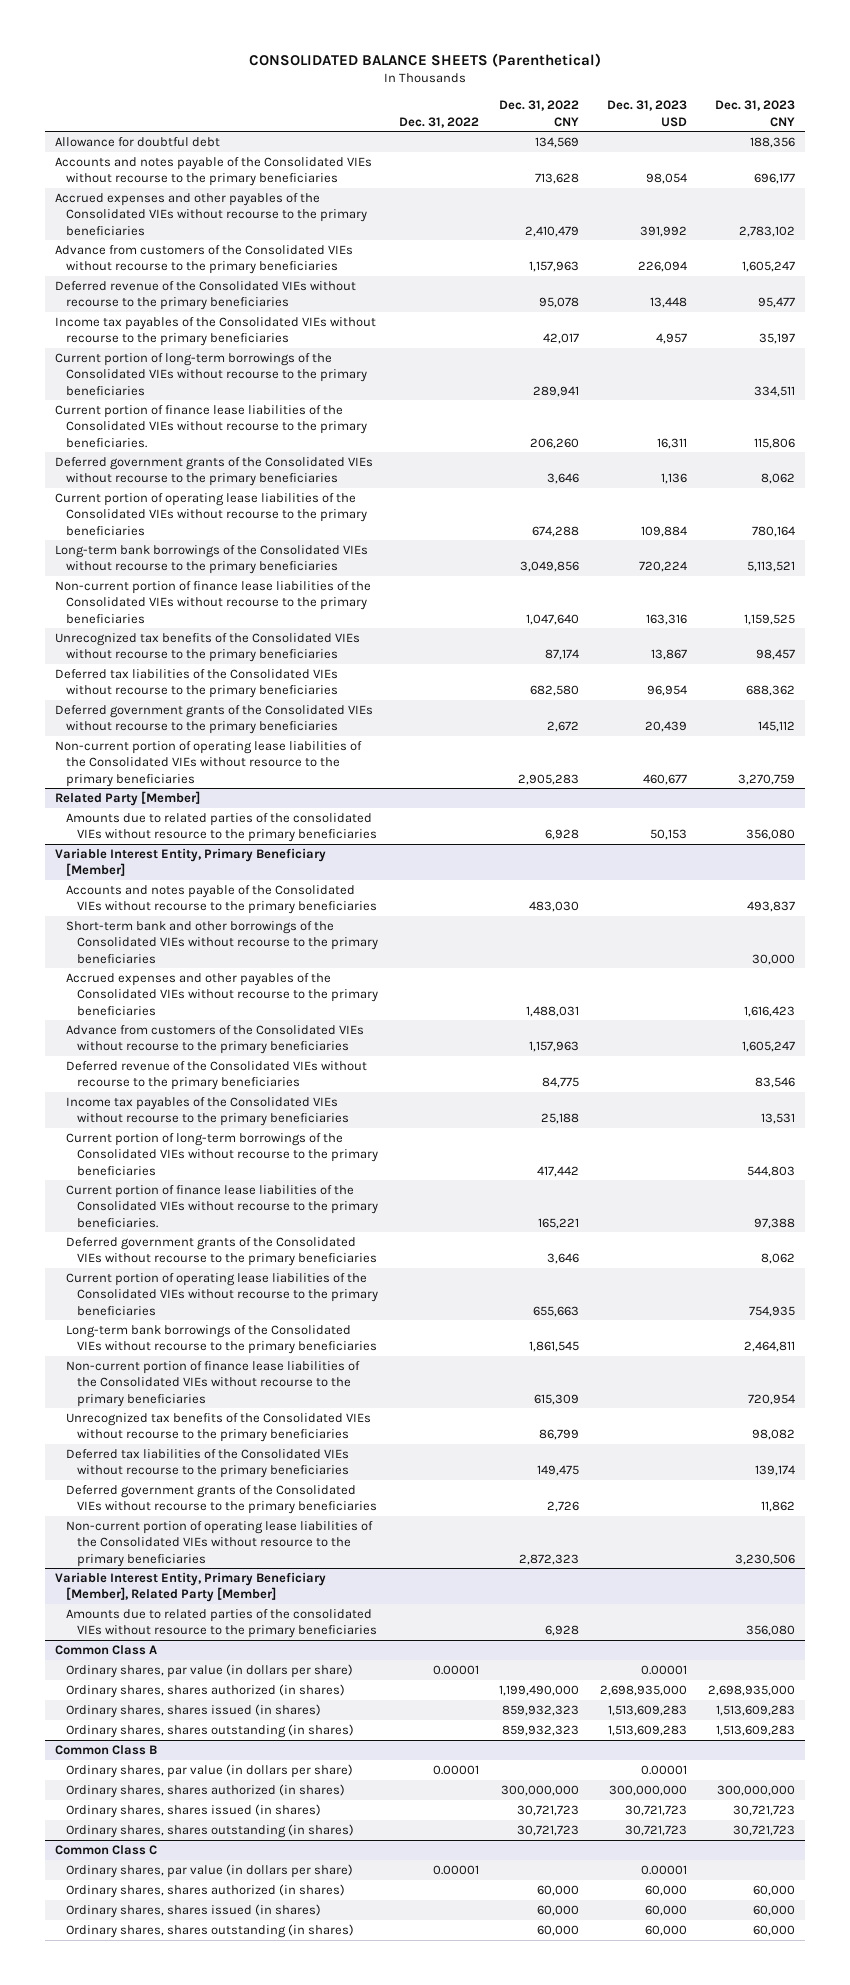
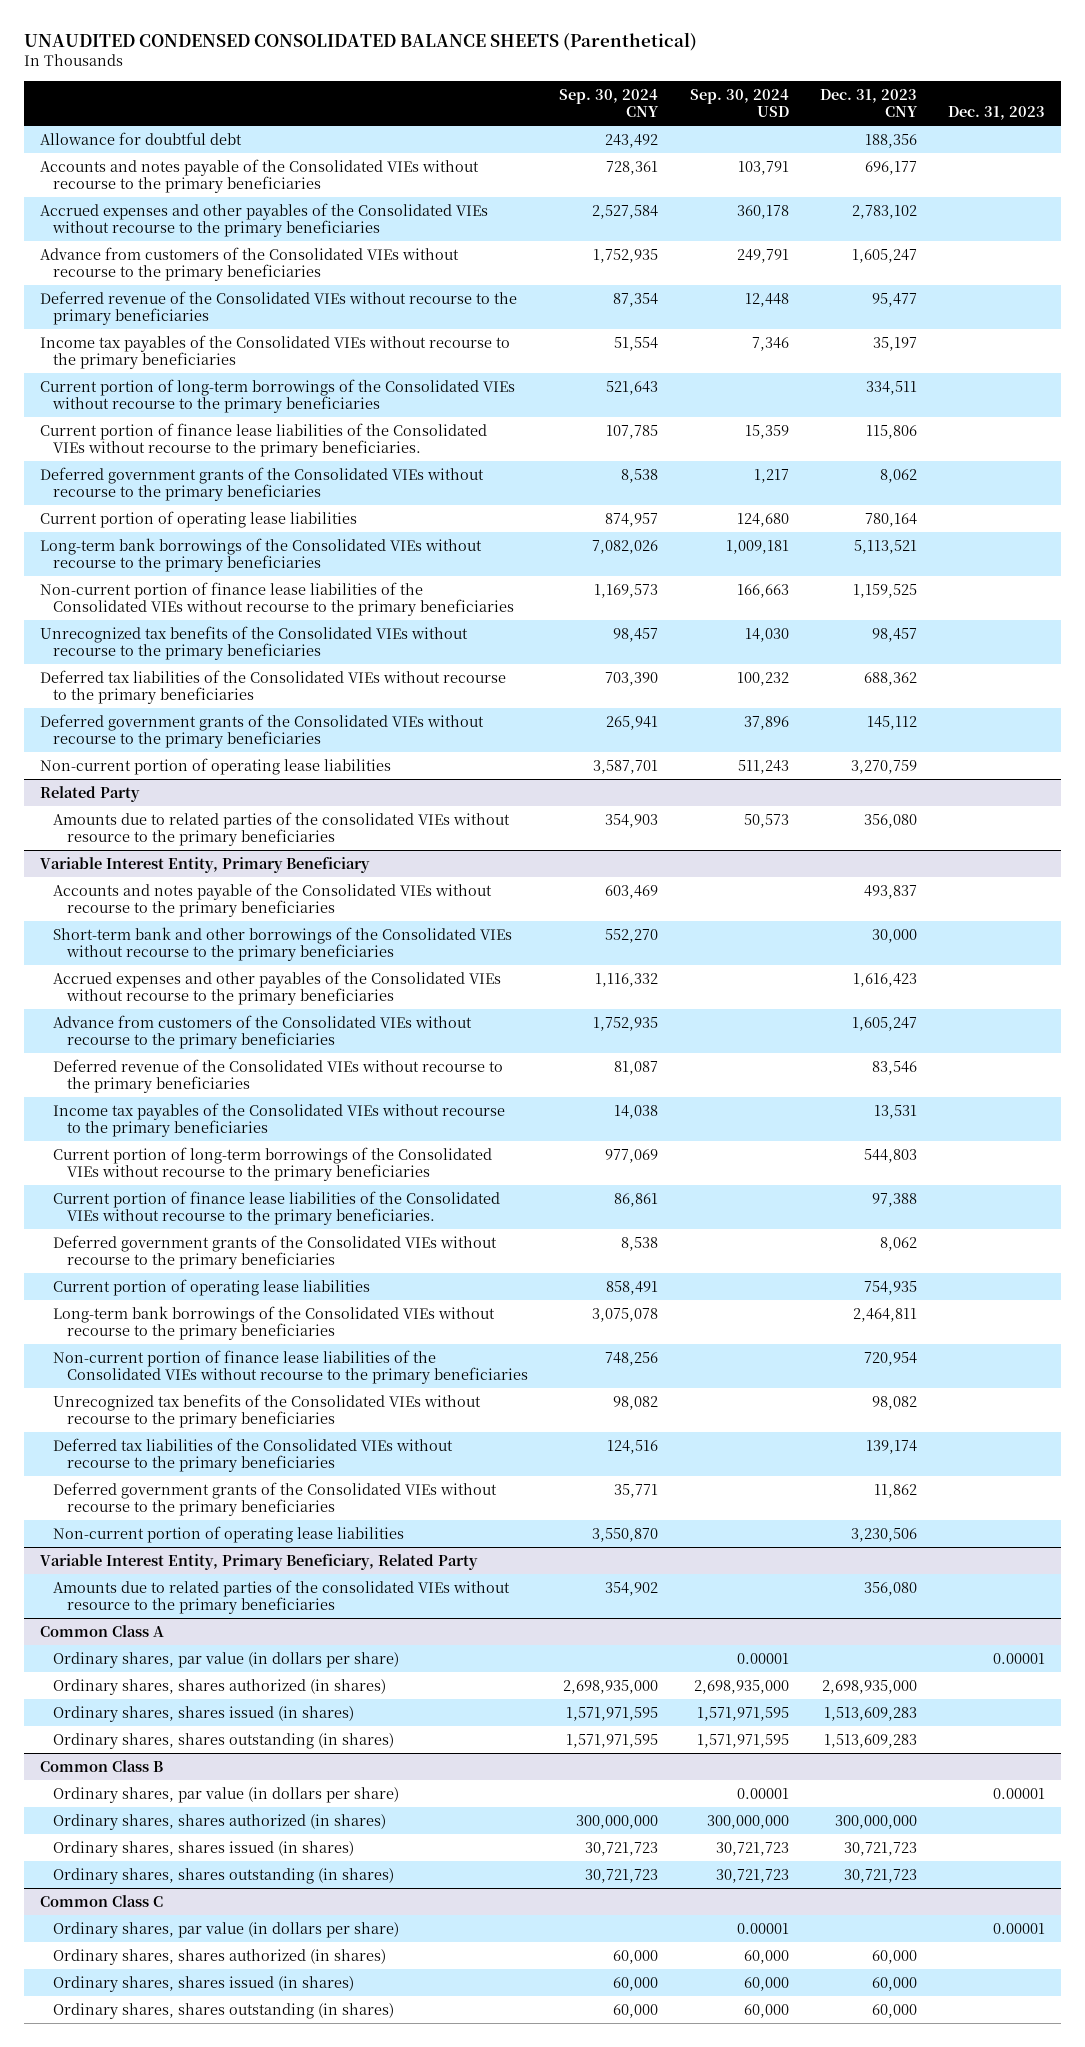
- CONSOLIDATED BALANCE SHEETS (Parenthetical)
+ UNAUDITED CONDENSED CONSOLIDATED BALANCE SHEETS (Parenthetical)
- | Dec. 31, 2022 | Dec. 31, 2022 CNY | Dec. 31, 2023 USD | Dec. 31, 2023 CNY
+ | Sep. 30, 2024 CNY | Sep. 30, 2024 USD | Dec. 31, 2023 CNY | Dec. 31, 2023
- Current portion of operating lease liabilities of the Consolidated VIEs without recourse to the primary beneficiaries | | 674,288 | 109,884 | 780,164
+ Current portion of operating lease liabilities | 874,957 | 124,680 | 780,164 |
- Non-current portion of operating lease liabilities of the Consolidated VIEs without resource to the primary beneficiaries | | 2,905,283 | 460,677 | 3,270,759
- Related Party [Member]
+ Non-current portion of operating lease liabilities | 3,587,701 | 511,243 | 3,270,759 |
+ Related Party
- Variable Interest Entity, Primary Beneficiary [Member]
+ Variable Interest Entity, Primary Beneficiary
- Current portion of operating lease liabilities of the Consolidated VIEs without recourse to the primary beneficiaries | | 655,663 | | 754,935
+ Current portion of operating lease liabilities | 858,491 | | 754,935 |
- Non-current portion of operating lease liabilities of the Consolidated VIEs without resource to the primary beneficiaries | | 2,872,323 | | 3,230,506
- Variable Interest Entity, Primary Beneficiary [Member], Related Party [Member]
+ Non-current portion of operating lease liabilities | 3,550,870 | | 3,230,506 |
+ Variable Interest Entity, Primary Beneficiary, Related Party

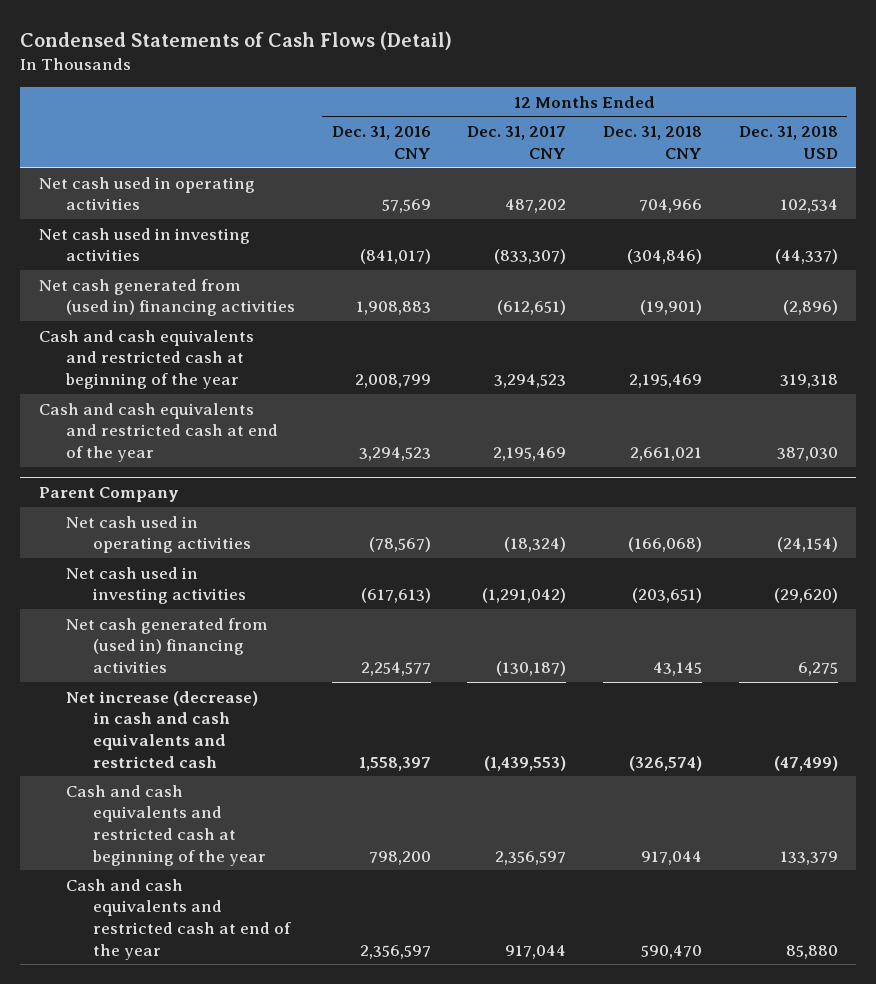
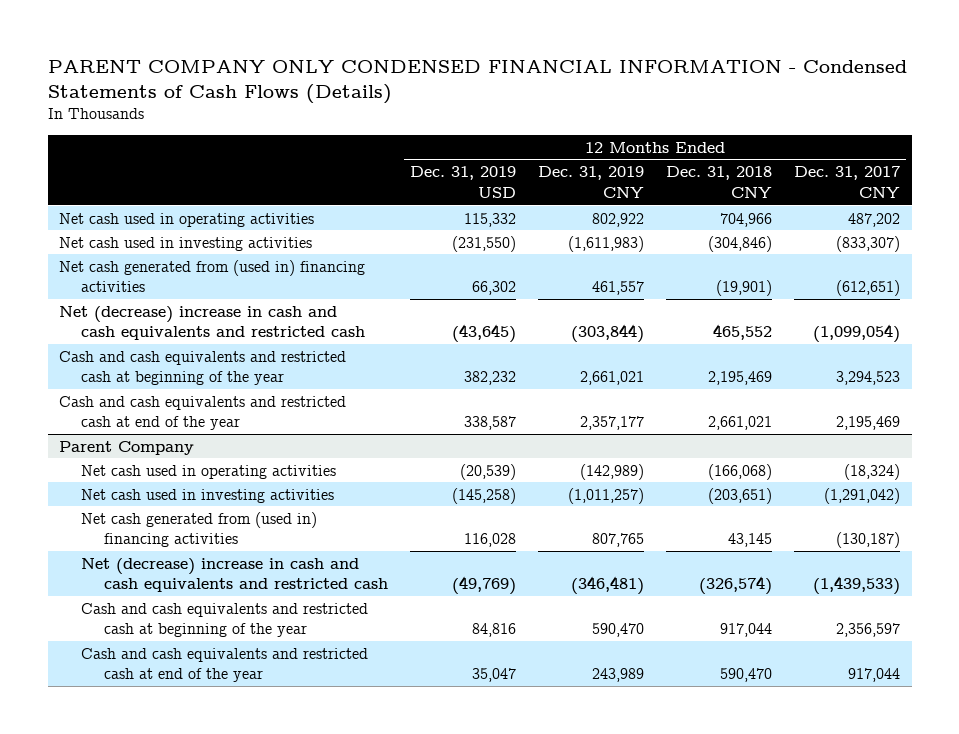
- Condensed Statements of Cash Flows (Detail)
+ PARENT COMPANY ONLY CONDENSED FINANCIAL INFORMATION - Condensed Statements of Cash Flows (Details)
- | 12 Months Ended Dec. 31, 2016 CNY | 12 Months Ended Dec. 31, 2017 CNY | 12 Months Ended Dec. 31, 2018 CNY | 12 Months Ended Dec. 31, 2018 USD
+ | 12 Months Ended Dec. 31, 2019 USD | 12 Months Ended Dec. 31, 2019 CNY | 12 Months Ended Dec. 31, 2018 CNY | 12 Months Ended Dec. 31, 2017 CNY
+ Net (decrease) increase in cash and cash equivalents and restricted cash | (43,645) | (303,844) | 465,552 | (1,099,054)
@ Parent Company
- Net increase (decrease) in cash and cash equivalents and restricted cash | 1,558,397 | (1,439,553) | (326,574) | (47,499)
+ Net (decrease) increase in cash and cash equivalents and restricted cash | (49,769) | (346,481) | (326,574) | (1,439,533)

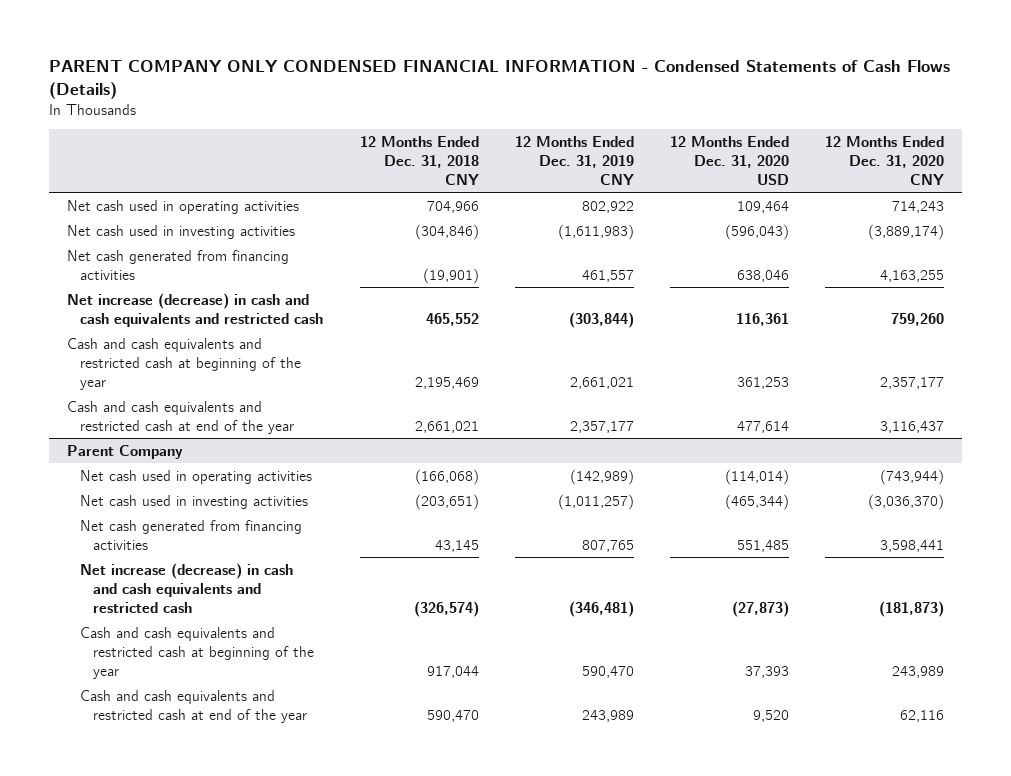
- | 12 Months Ended Dec. 31, 2019 USD | 12 Months Ended Dec. 31, 2019 CNY | 12 Months Ended Dec. 31, 2018 CNY | 12 Months Ended Dec. 31, 2017 CNY
+ | 12 Months Ended Dec. 31, 2018 CNY | 12 Months Ended Dec. 31, 2019 CNY | 12 Months Ended Dec. 31, 2020 USD | 12 Months Ended Dec. 31, 2020 CNY
- Net cash generated from (used in) financing activities | 66,302 | 461,557 | (19,901) | (612,651)
- Net (decrease) increase in cash and cash equivalents and restricted cash | (43,645) | (303,844) | 465,552 | (1,099,054)
+ Net cash generated from financing activities | (19,901) | 461,557 | 638,046 | 4,163,255
+ Net increase (decrease) in cash and cash equivalents and restricted cash | 465,552 | (303,844) | 116,361 | 759,260
@ Parent Company
- Net cash generated from (used in) financing activities | 116,028 | 807,765 | 43,145 | (130,187)
- Net (decrease) increase in cash and cash equivalents and restricted cash | (49,769) | (346,481) | (326,574) | (1,439,533)
+ Net cash generated from financing activities | 43,145 | 807,765 | 551,485 | 3,598,441
+ Net increase (decrease) in cash and cash equivalents and restricted cash | (326,574) | (346,481) | (27,873) | (181,873)

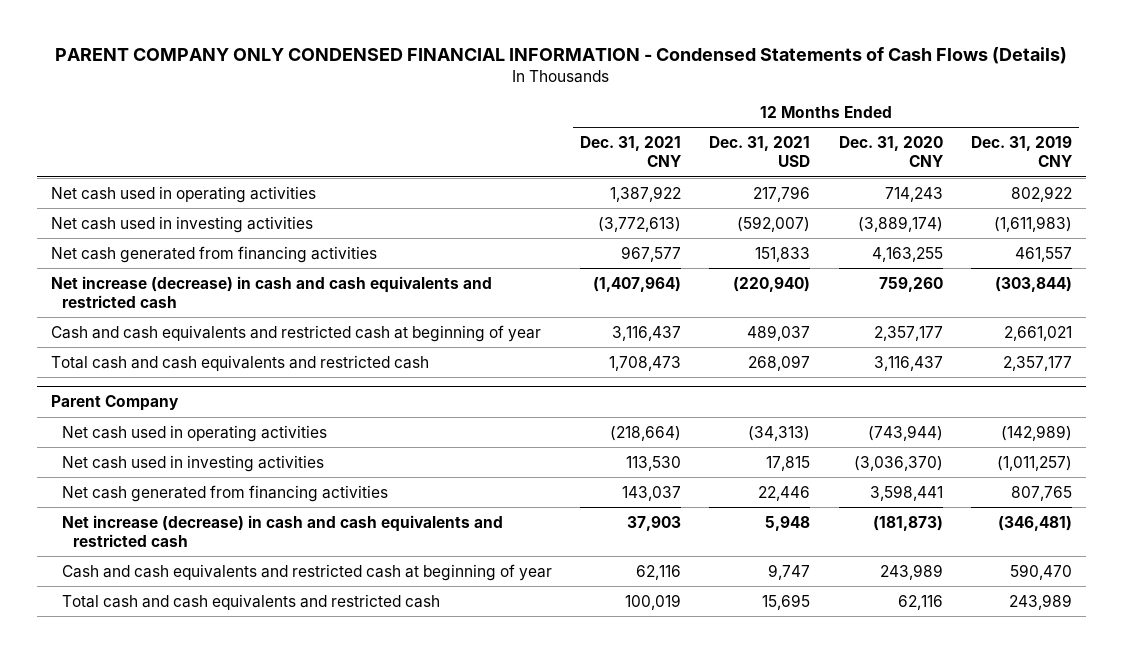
- | 12 Months Ended Dec. 31, 2018 CNY | 12 Months Ended Dec. 31, 2019 CNY | 12 Months Ended Dec. 31, 2020 USD | 12 Months Ended Dec. 31, 2020 CNY
+ | 12 Months Ended Dec. 31, 2021 CNY | 12 Months Ended Dec. 31, 2021 USD | 12 Months Ended Dec. 31, 2020 CNY | 12 Months Ended Dec. 31, 2019 CNY
- Cash and cash equivalents and restricted cash at beginning of the year | 2,195,469 | 2,661,021 | 361,253 | 2,357,177
- Cash and cash equivalents and restricted cash at end of the year | 2,661,021 | 2,357,177 | 477,614 | 3,116,437
+ Cash and cash equivalents and restricted cash at beginning of year | 3,116,437 | 489,037 | 2,357,177 | 2,661,021
+ Total cash and cash equivalents and restricted cash | 1,708,473 | 268,097 | 3,116,437 | 2,357,177
@ Parent Company
- Cash and cash equivalents and restricted cash at beginning of the year | 917,044 | 590,470 | 37,393 | 243,989
- Cash and cash equivalents and restricted cash at end of the year | 590,470 | 243,989 | 9,520 | 62,116
+ Cash and cash equivalents and restricted cash at beginning of year | 62,116 | 9,747 | 243,989 | 590,470
+ Total cash and cash equivalents and restricted cash | 100,019 | 15,695 | 62,116 | 243,989

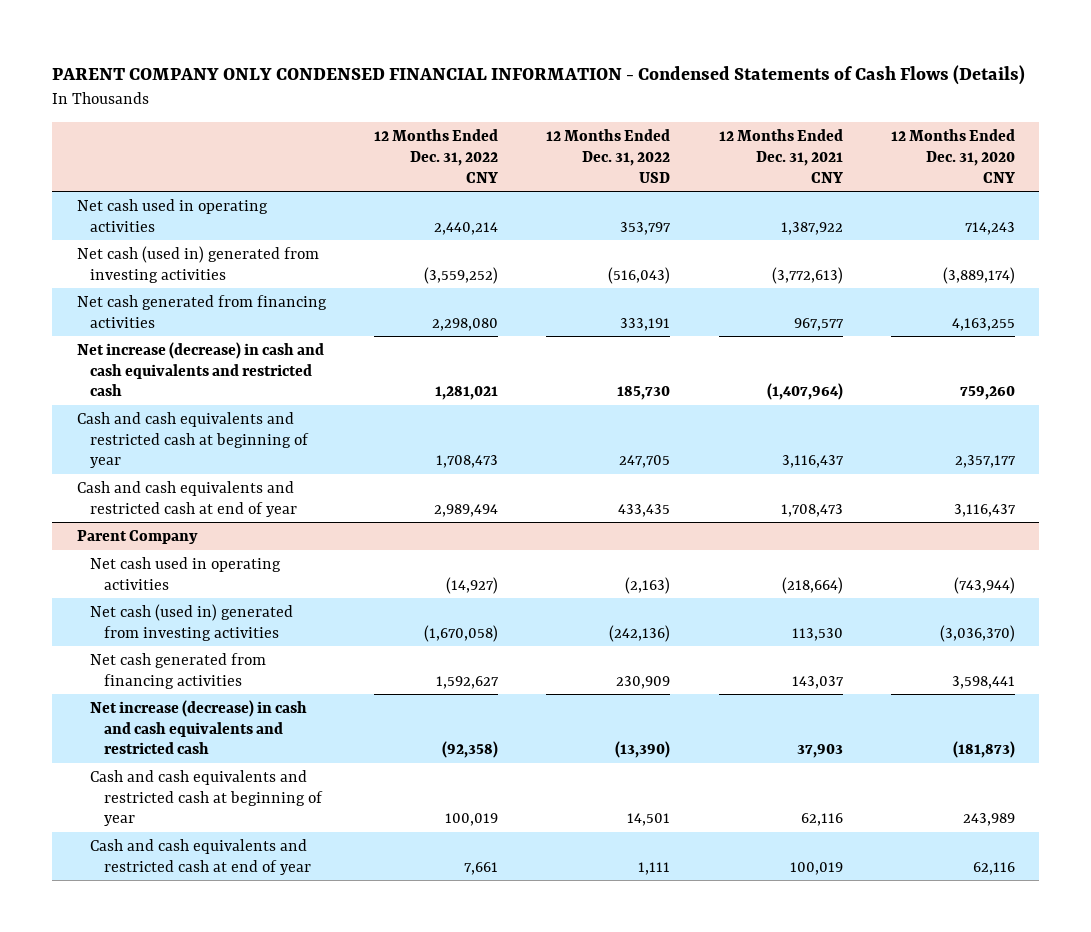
- | 12 Months Ended Dec. 31, 2021 CNY | 12 Months Ended Dec. 31, 2021 USD | 12 Months Ended Dec. 31, 2020 CNY | 12 Months Ended Dec. 31, 2019 CNY
+ | 12 Months Ended Dec. 31, 2022 CNY | 12 Months Ended Dec. 31, 2022 USD | 12 Months Ended Dec. 31, 2021 CNY | 12 Months Ended Dec. 31, 2020 CNY
- Net cash used in investing activities | (3,772,613) | (592,007) | (3,889,174) | (1,611,983)
+ Net cash (used in) generated from investing activities | (3,559,252) | (516,043) | (3,772,613) | (3,889,174)
- Total cash and cash equivalents and restricted cash | 1,708,473 | 268,097 | 3,116,437 | 2,357,177
+ Cash and cash equivalents and restricted cash at end of year | 2,989,494 | 433,435 | 1,708,473 | 3,116,437
@ Parent Company
- Net cash used in investing activities | 113,530 | 17,815 | (3,036,370) | (1,011,257)
+ Net cash (used in) generated from investing activities | (1,670,058) | (242,136) | 113,530 | (3,036,370)
- Total cash and cash equivalents and restricted cash | 100,019 | 15,695 | 62,116 | 243,989
+ Cash and cash equivalents and restricted cash at end of year | 7,661 | 1,111 | 100,019 | 62,116

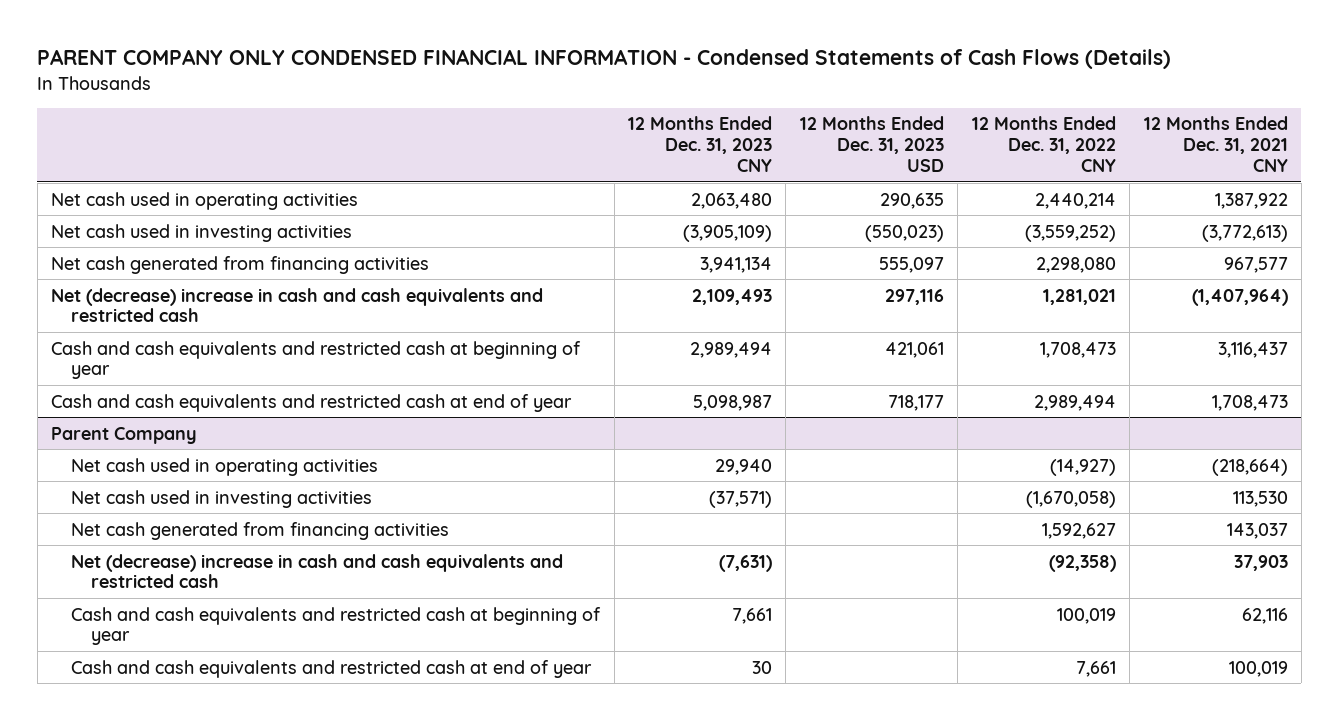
- | 12 Months Ended Dec. 31, 2022 CNY | 12 Months Ended Dec. 31, 2022 USD | 12 Months Ended Dec. 31, 2021 CNY | 12 Months Ended Dec. 31, 2020 CNY
+ | 12 Months Ended Dec. 31, 2023 CNY | 12 Months Ended Dec. 31, 2023 USD | 12 Months Ended Dec. 31, 2022 CNY | 12 Months Ended Dec. 31, 2021 CNY
- Net cash (used in) generated from investing activities | (3,559,252) | (516,043) | (3,772,613) | (3,889,174)
+ Net cash used in investing activities | (3,905,109) | (550,023) | (3,559,252) | (3,772,613)
- Net increase (decrease) in cash and cash equivalents and restricted cash | 1,281,021 | 185,730 | (1,407,964) | 759,260
+ Net (decrease) increase in cash and cash equivalents and restricted cash | 2,109,493 | 297,116 | 1,281,021 | (1,407,964)
@ Parent Company
- Net cash (used in) generated from investing activities | (1,670,058) | (242,136) | 113,530 | (3,036,370)
+ Net cash used in investing activities | (37,571) | | (1,670,058) | 113,530
- Net increase (decrease) in cash and cash equivalents and restricted cash | (92,358) | (13,390) | 37,903 | (181,873)
+ Net (decrease) increase in cash and cash equivalents and restricted cash | (7,631) | | (92,358) | 37,903

